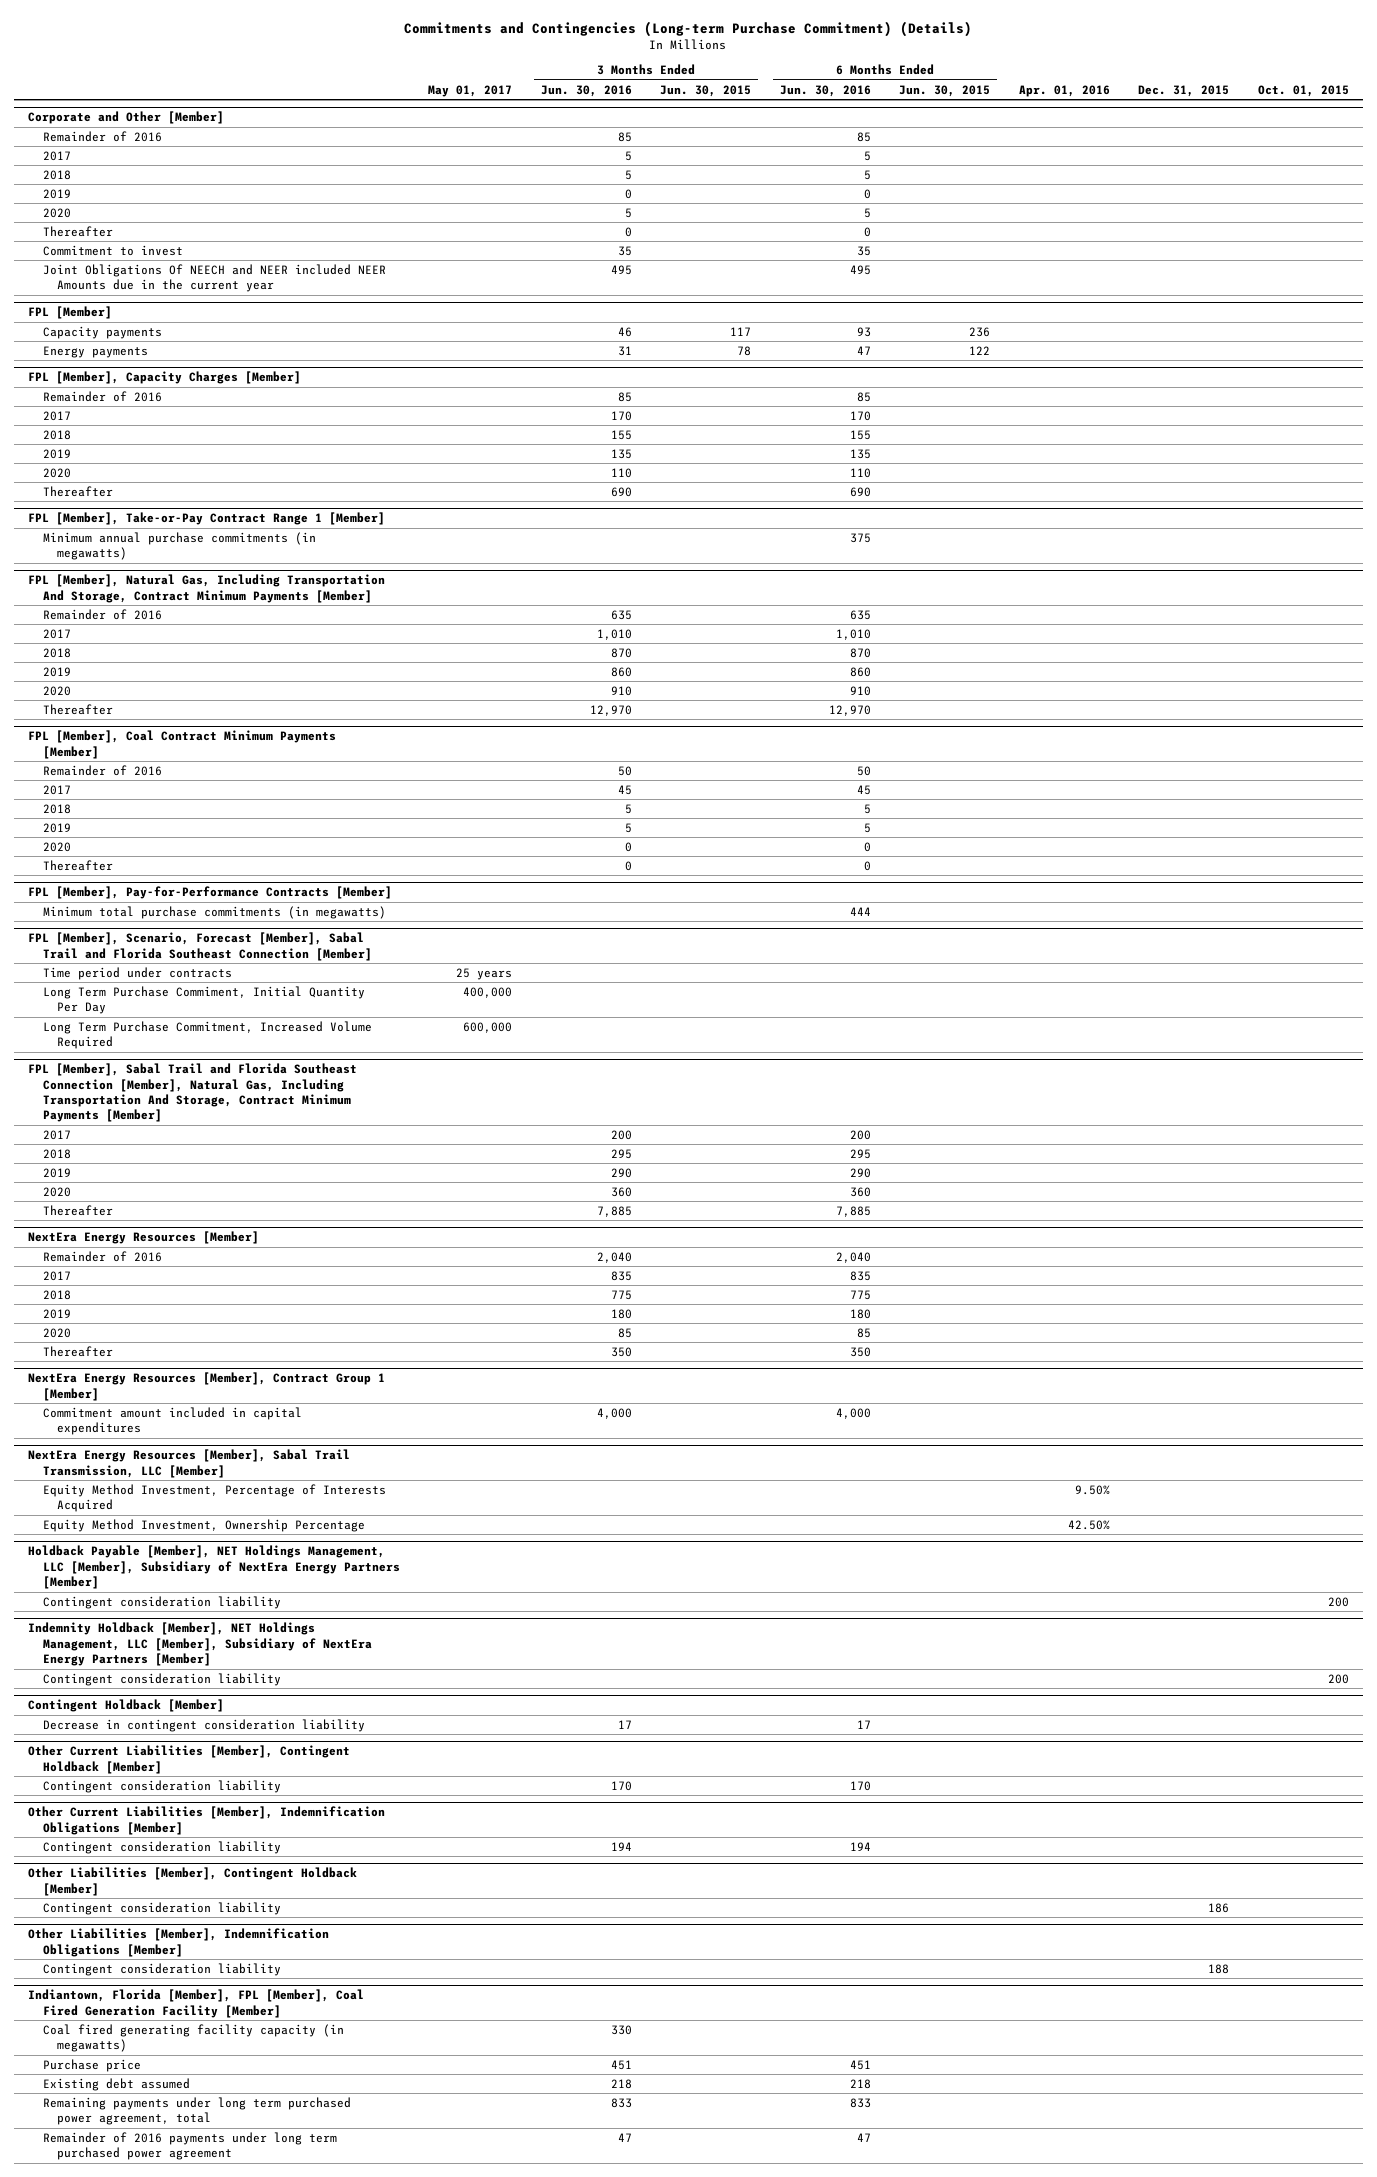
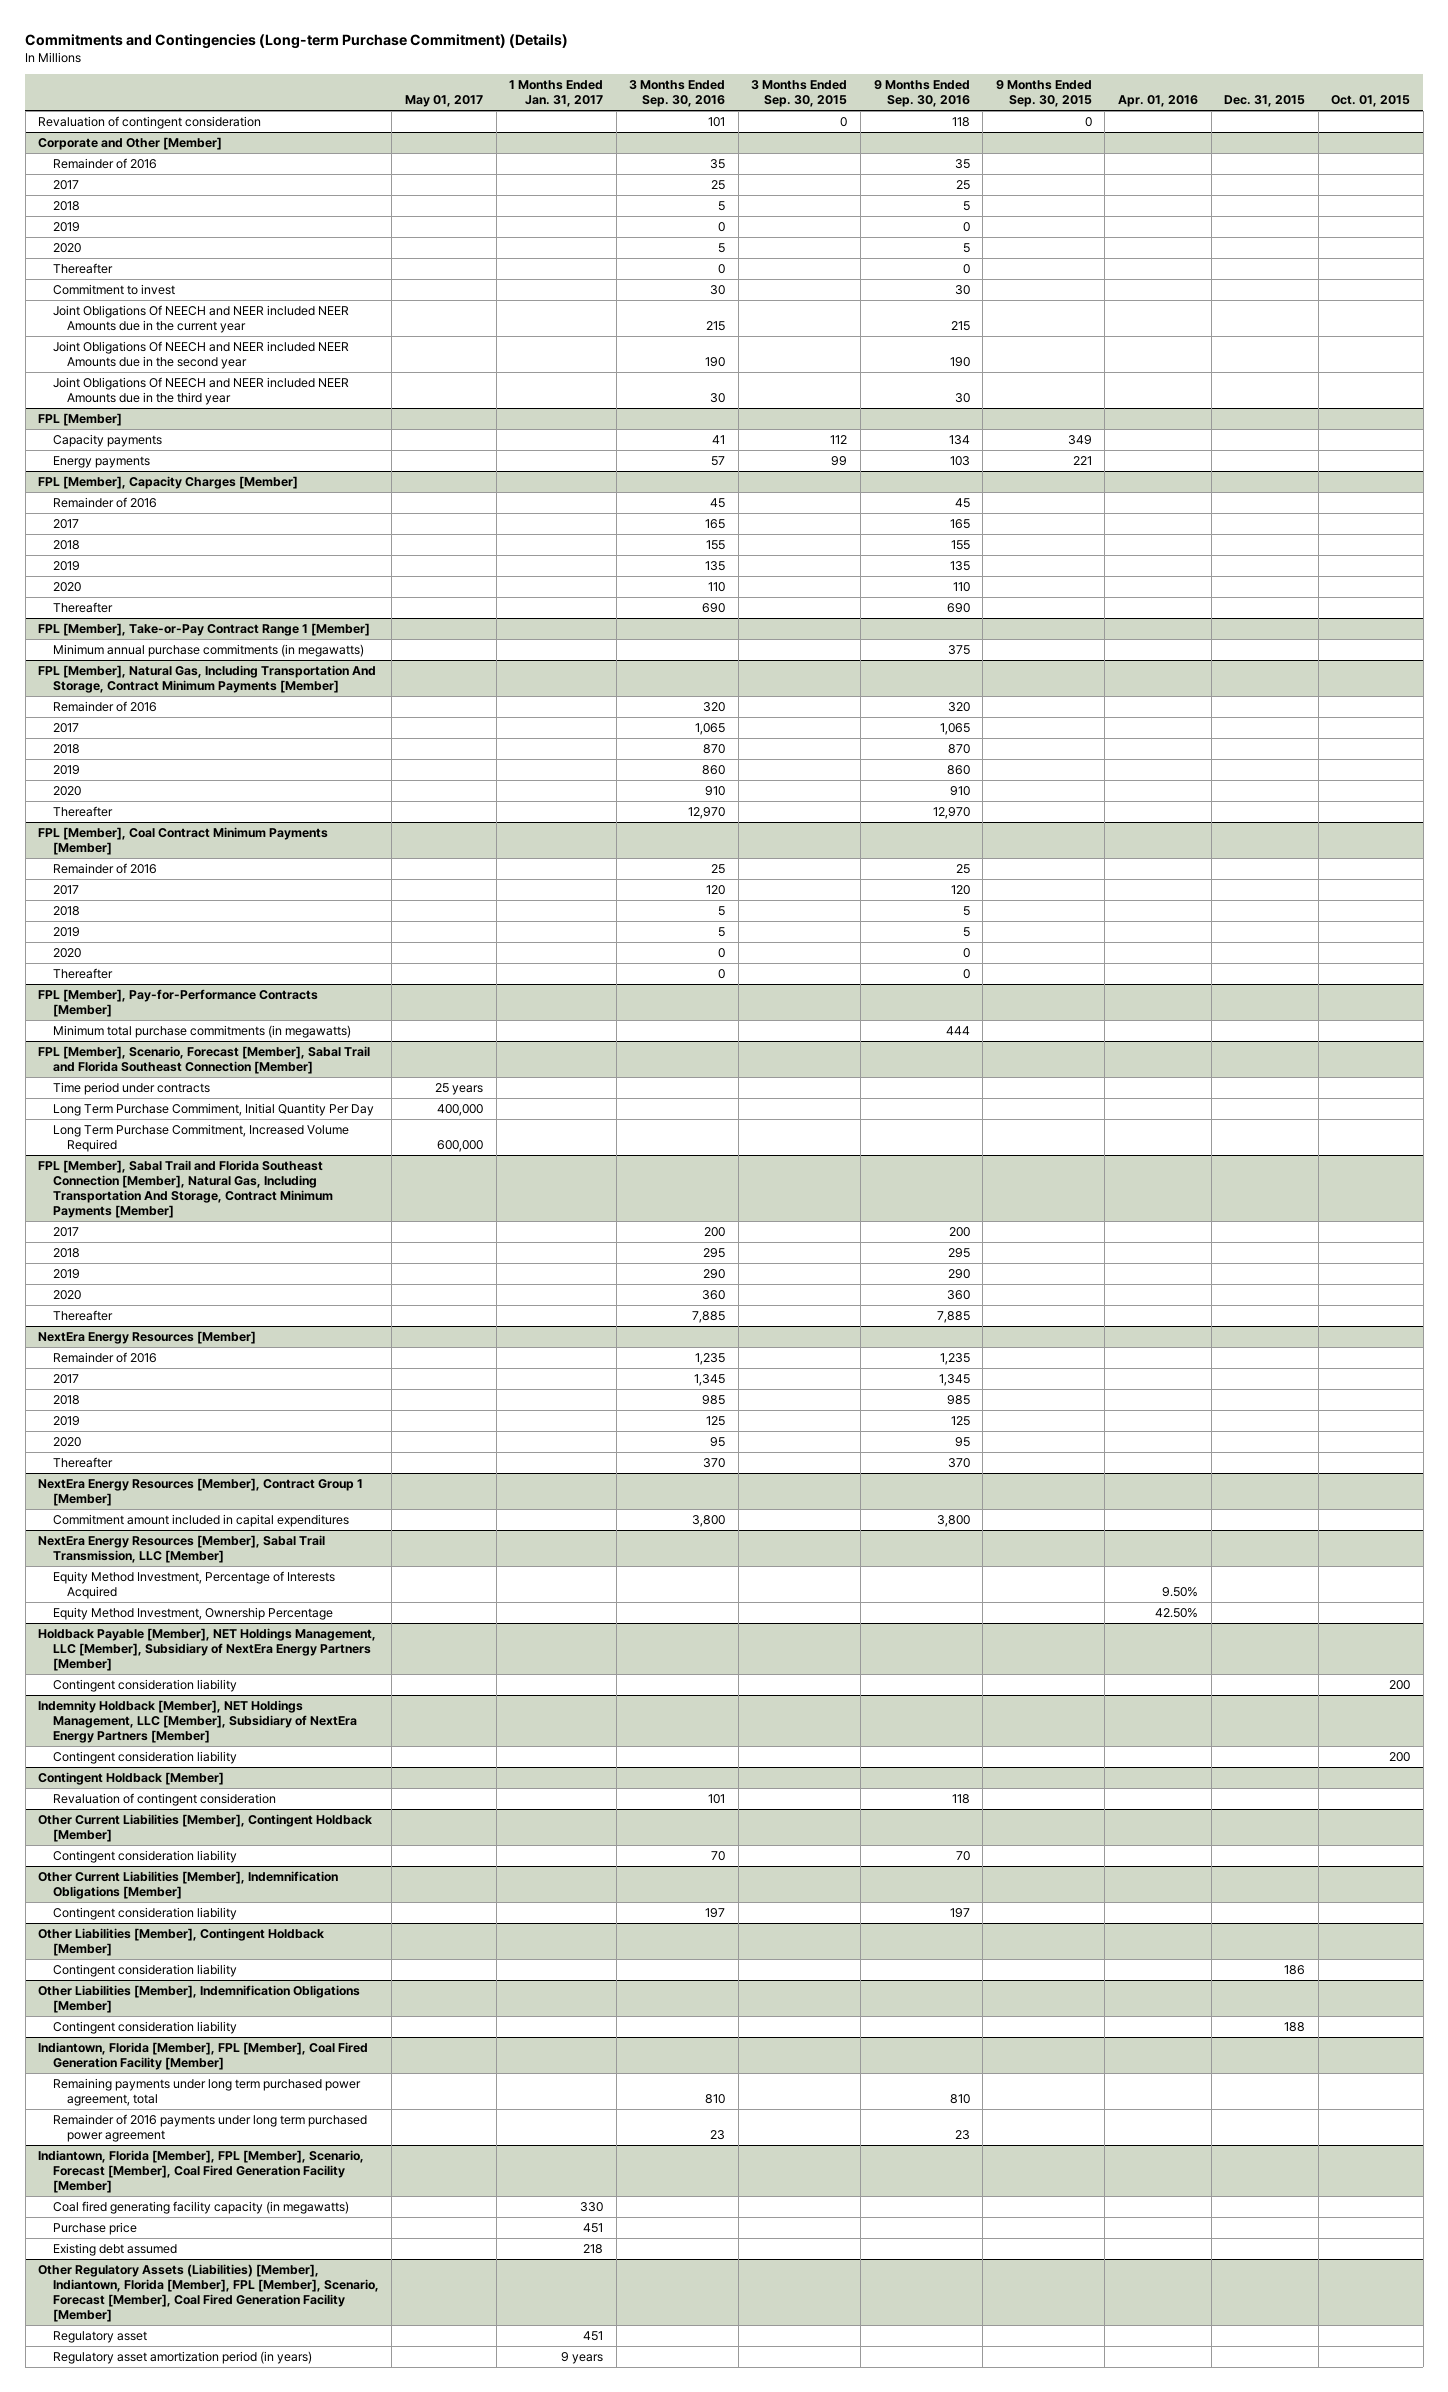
- | May 01, 2017 | 3 Months Ended Jun. 30, 2016 | 3 Months Ended Jun. 30, 2015 | 6 Months Ended Jun. 30, 2016 | 6 Months Ended Jun. 30, 2015 | Apr. 01, 2016 | Dec. 31, 2015 | Oct. 01, 2015
+ | May 01, 2017 | 1 Months Ended Jan. 31, 2017 | 3 Months Ended Sep. 30, 2016 | 3 Months Ended Sep. 30, 2015 | 9 Months Ended Sep. 30, 2016 | 9 Months Ended Sep. 30, 2015 | Apr. 01, 2016 | Dec. 31, 2015 | Oct. 01, 2015
+ Revaluation of contingent consideration | | | 101 | 0 | 118 | 0 | | |
@ Corporate and Other [Member]
+ Joint Obligations Of NEECH and NEER included NEER Amounts due in the second year | | | 190 | | 190 | | | |
+ Joint Obligations Of NEECH and NEER included NEER Amounts due in the third year | | | 30 | | 30 | | | |
@ Contingent Holdback [Member]
- Decrease in contingent consideration liability | | 17 | | 17 | | | |
+ Revaluation of contingent consideration | | | 101 | | 118 | | | |
@ Indiantown, Florida [Member], FPL [Member], Coal Fired Generation Facility [Member]
- Coal fired generating facility capacity (in megawatts) | | 330 | | | | | |
- Purchase price | | 451 | | 451 | | | |
- Existing debt assumed | | 218 | | 218 | | | |
+ Indiantown, Florida [Member], FPL [Member], Scenario, Forecast [Member], Coal Fired Generation Facility [Member]
+ Coal fired generating facility capacity (in megawatts) | | 330 | | | | | | |
+ Purchase price | | 451 | | | | | | |
+ Existing debt assumed | | 218 | | | | | | |
+ Other Regulatory Assets (Liabilities) [Member], Indiantown, Florida [Member], FPL [Member], Scenario, Forecast [Member], Coal Fired Generation Facility [Member]
+ Regulatory asset | | 451 | | | | | | |
+ Regulatory asset amortization period (in years) | | 9 years | | | | | | |

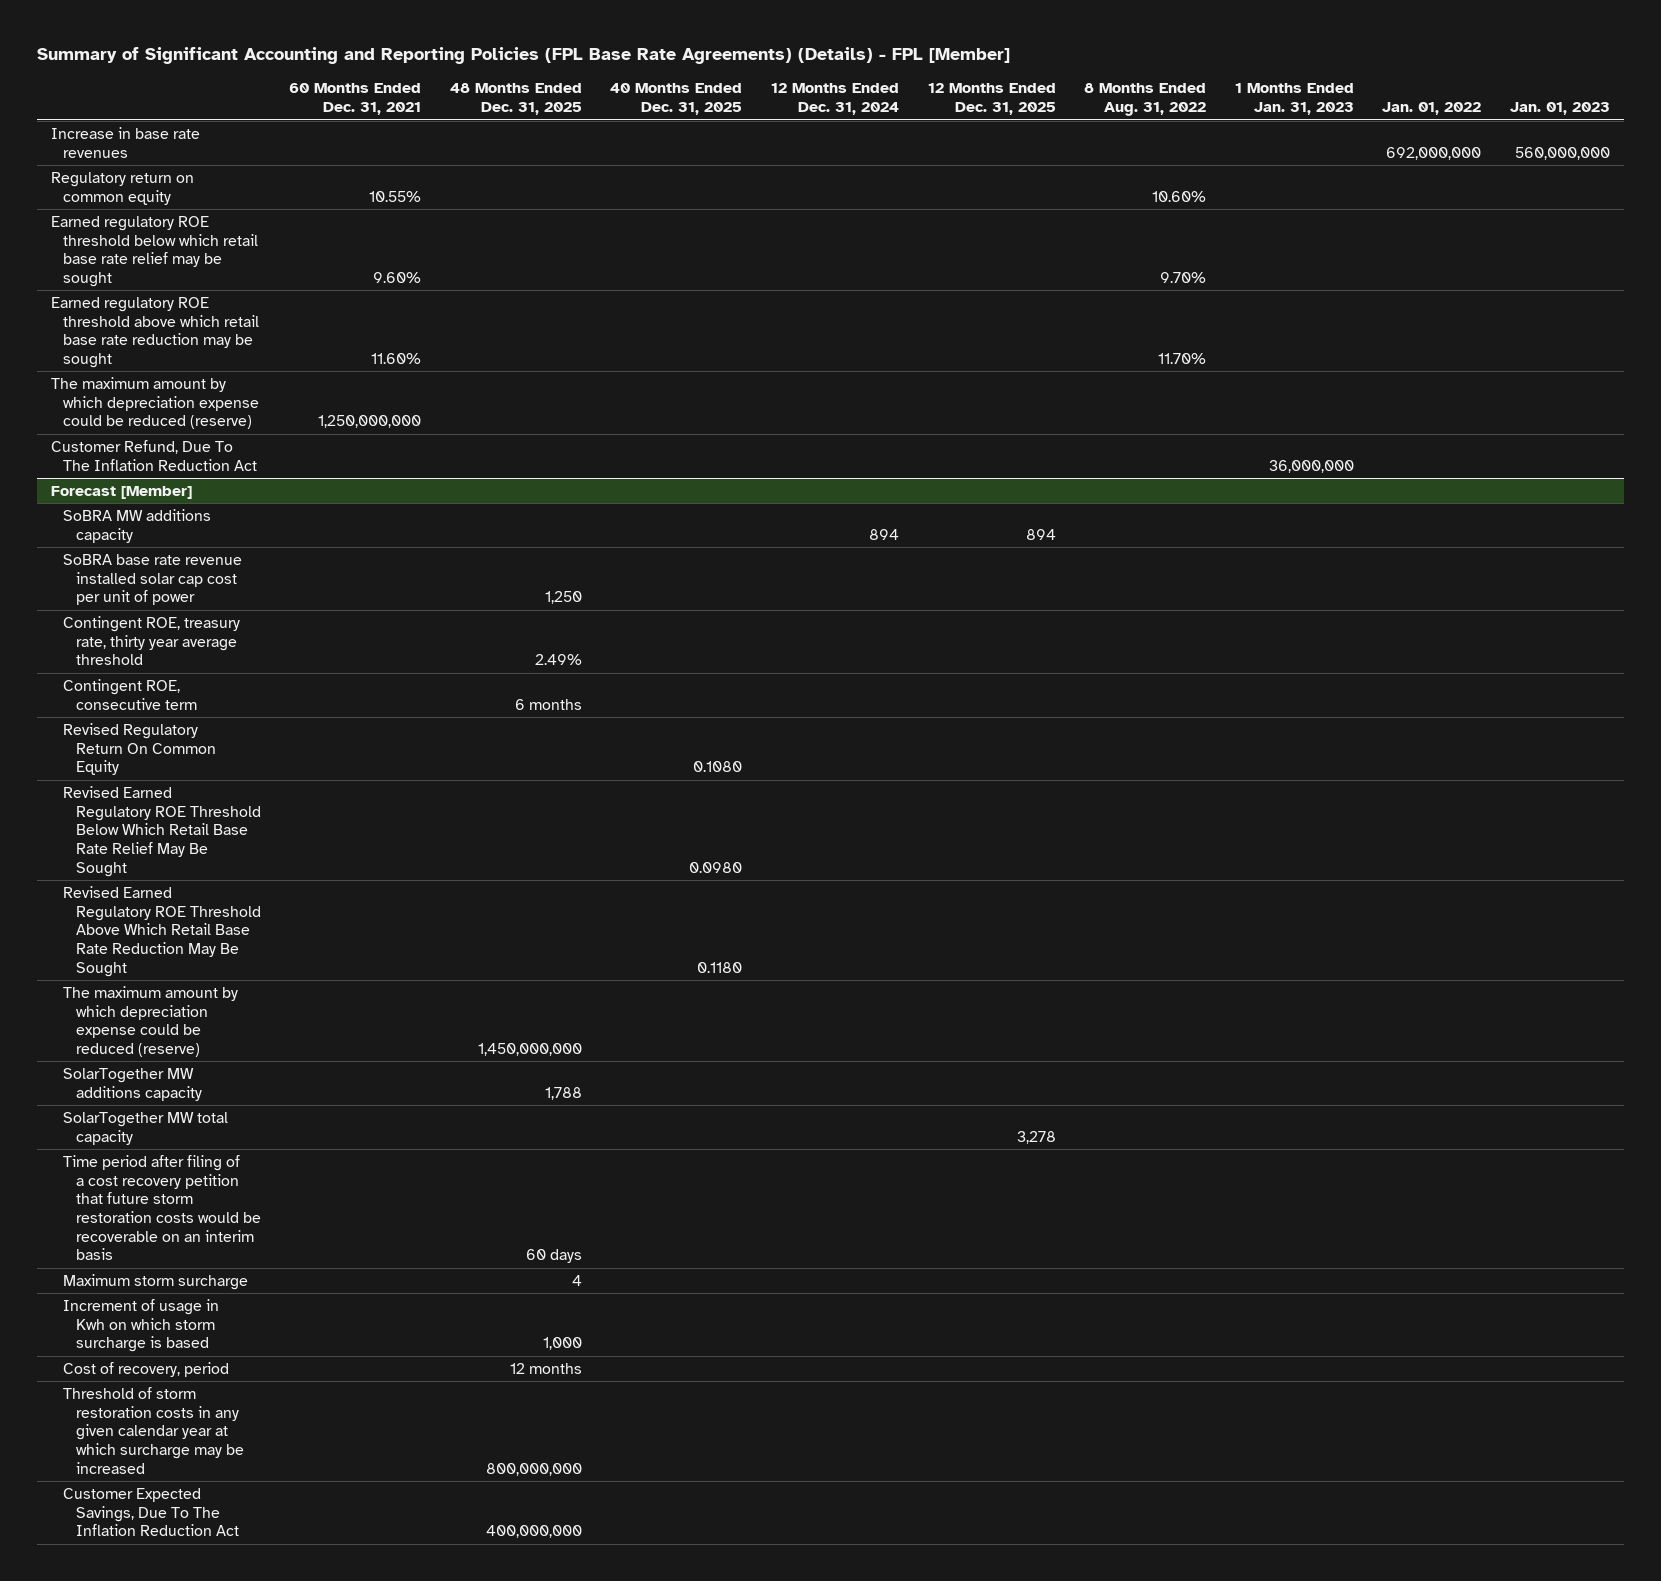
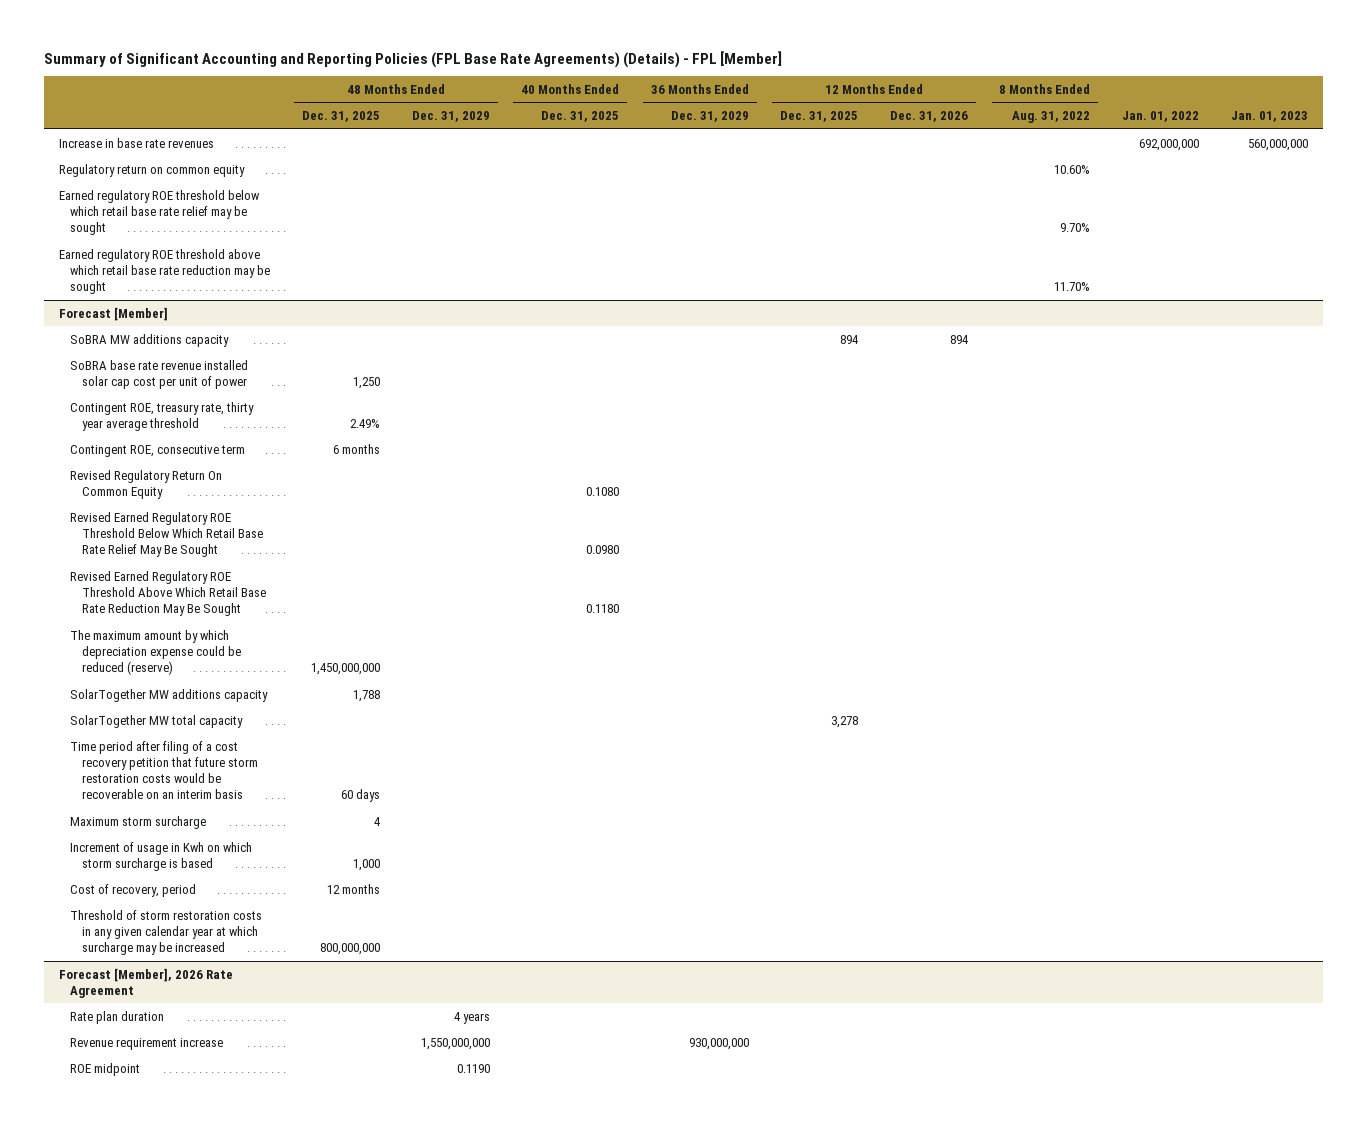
- | 60 Months Ended Dec. 31, 2021 | 48 Months Ended Dec. 31, 2025 | 40 Months Ended Dec. 31, 2025 | 12 Months Ended Dec. 31, 2024 | 12 Months Ended Dec. 31, 2025 | 8 Months Ended Aug. 31, 2022 | 1 Months Ended Jan. 31, 2023 | Jan. 01, 2022 | Jan. 01, 2023
+ | 48 Months Ended Dec. 31, 2025 | 48 Months Ended Dec. 31, 2029 | 40 Months Ended Dec. 31, 2025 | 36 Months Ended Dec. 31, 2029 | 12 Months Ended Dec. 31, 2025 | 12 Months Ended Dec. 31, 2026 | 8 Months Ended Aug. 31, 2022 | Jan. 01, 2022 | Jan. 01, 2023
- The maximum amount by which depreciation expense could be reduced (reserve) | 1,250,000,000 | | | | | | | |
- Customer Refund, Due To The Inflation Reduction Act | | | | | | | 36,000,000 | |
@ Forecast [Member]
- Customer Expected Savings, Due To The Inflation Reduction Act | | 400,000,000 | | | | | | |
+ Forecast [Member], 2026 Rate Agreement
+ Rate plan duration | | 4 years | | | | | | |
+ Revenue requirement increase | | 1,550,000,000 | | 930,000,000 | | | | |
+ ROE midpoint | | 0.1190 | | | | | | |

